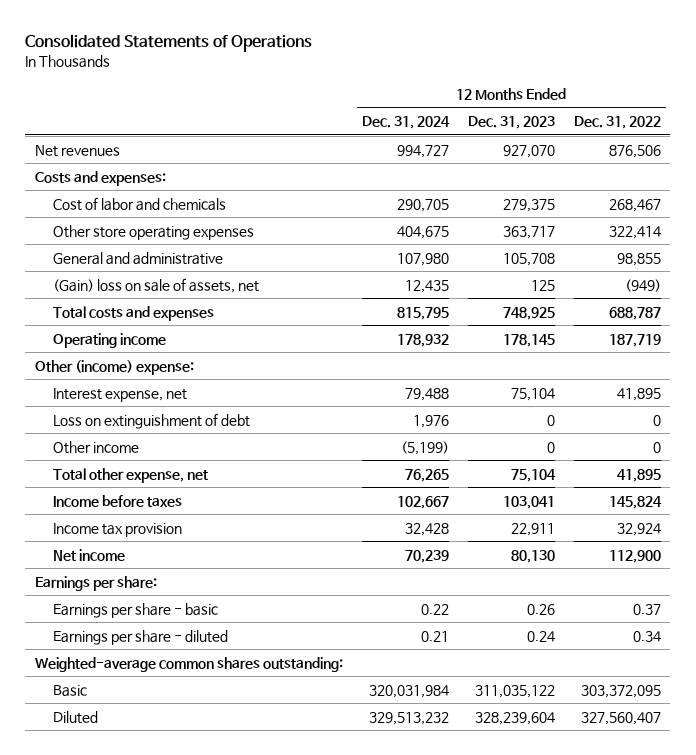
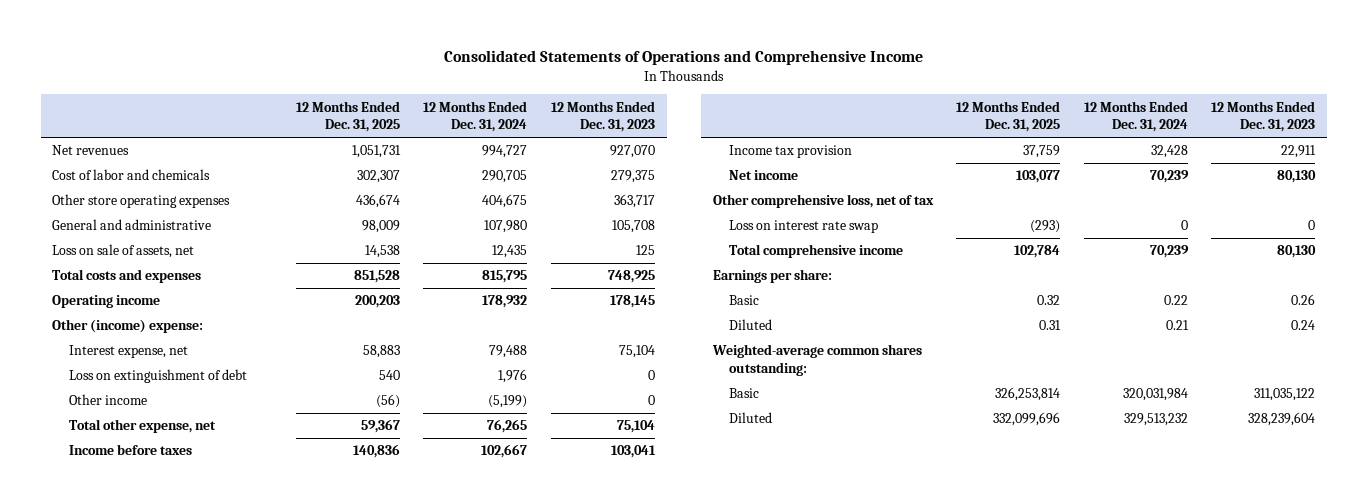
- Consolidated Statements of Operations
+ Consolidated Statements of Operations and Comprehensive Income
- | 12 Months Ended Dec. 31, 2024 | 12 Months Ended Dec. 31, 2023 | 12 Months Ended Dec. 31, 2022
+ | 12 Months Ended Dec. 31, 2025 | 12 Months Ended Dec. 31, 2024 | 12 Months Ended Dec. 31, 2023
- Costs and expenses:
- (Gain) loss on sale of assets, net | 12,435 | 125 | (949)
+ Loss on sale of assets, net | 14,538 | 12,435 | 125
+ Other comprehensive loss, net of tax
+ Loss on interest rate swap | (293) | 0 | 0
+ Total comprehensive income | 102,784 | 70,239 | 80,130
- Earnings per share - basic | 0.22 | 0.26 | 0.37
- Earnings per share - diluted | 0.21 | 0.24 | 0.34
+ Basic | 0.32 | 0.22 | 0.26
+ Diluted | 0.31 | 0.21 | 0.24

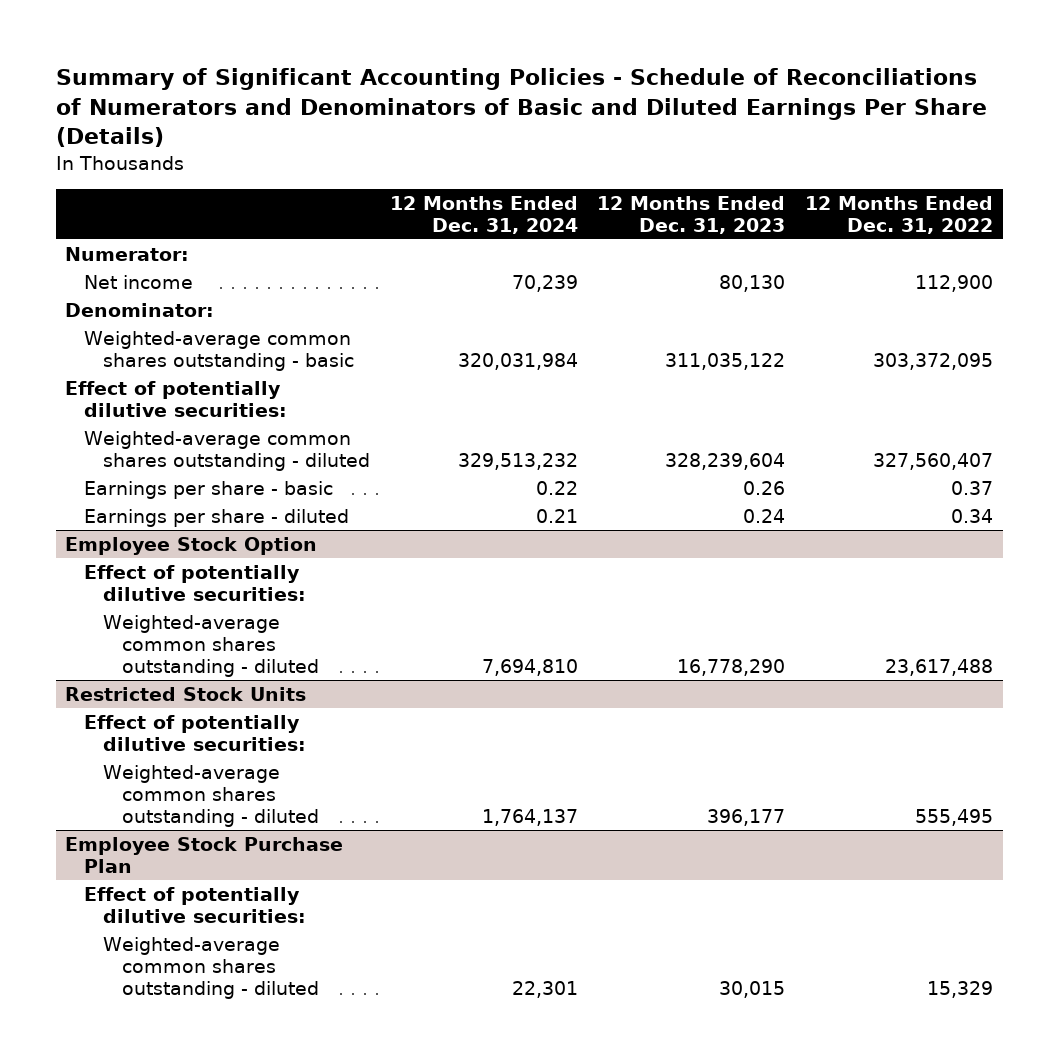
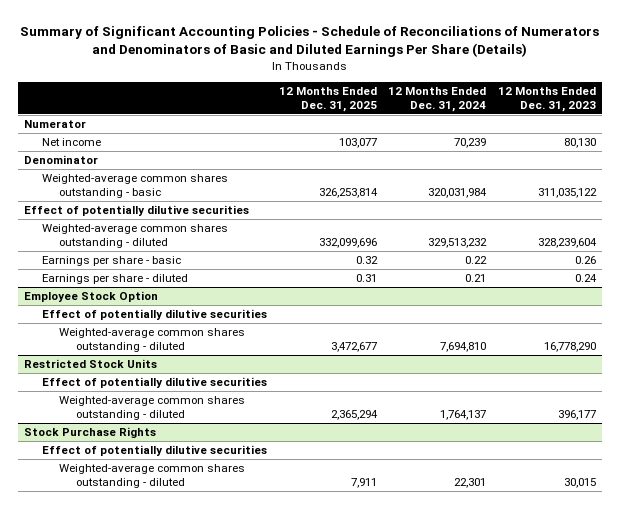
- | 12 Months Ended Dec. 31, 2024 | 12 Months Ended Dec. 31, 2023 | 12 Months Ended Dec. 31, 2022
+ | 12 Months Ended Dec. 31, 2025 | 12 Months Ended Dec. 31, 2024 | 12 Months Ended Dec. 31, 2023
- Numerator:
+ Numerator
- Denominator:
+ Denominator
- Effect of potentially dilutive securities:
+ Effect of potentially dilutive securities
@ Employee Stock Option
- Effect of potentially dilutive securities:
+ Effect of potentially dilutive securities
@ Restricted Stock Units
- Effect of potentially dilutive securities:
+ Effect of potentially dilutive securities
- Employee Stock Purchase Plan
- Effect of potentially dilutive securities:
+ Stock Purchase Rights
+ Effect of potentially dilutive securities

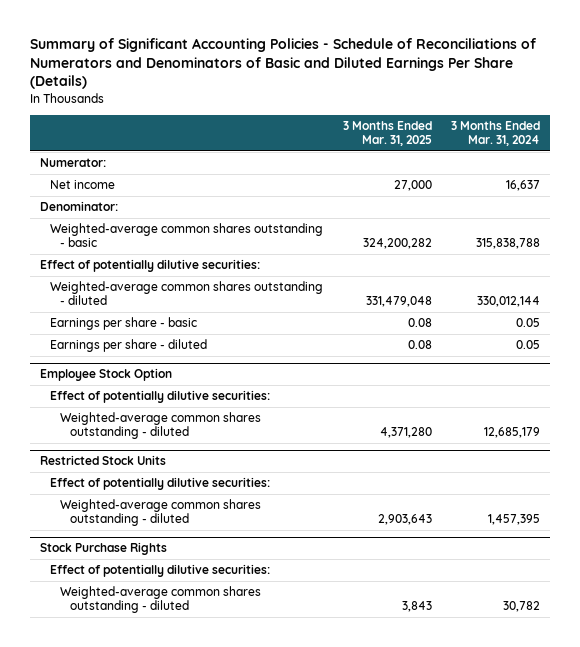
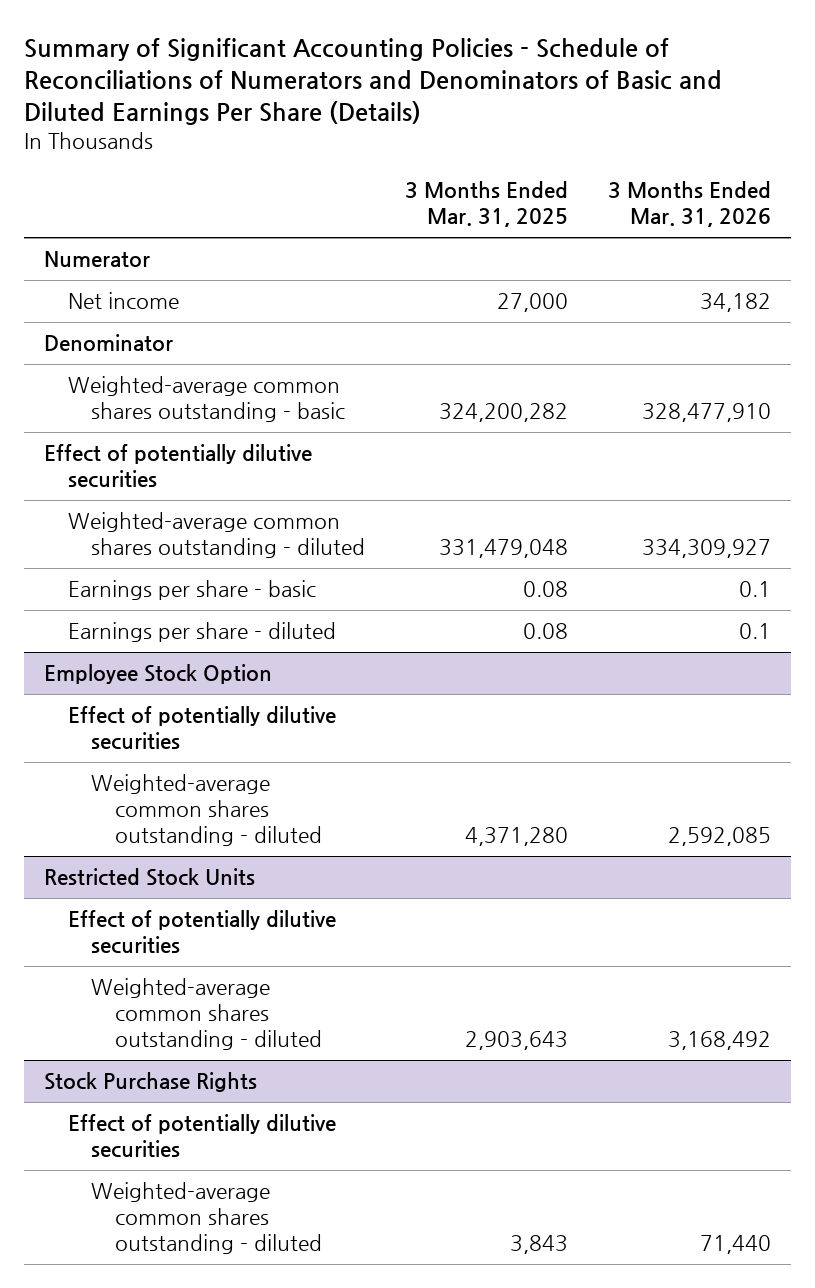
- | 3 Months Ended Mar. 31, 2025 | 3 Months Ended Mar. 31, 2024
+ | 3 Months Ended Mar. 31, 2025 | 3 Months Ended Mar. 31, 2026
- Numerator:
+ Numerator
- Denominator:
+ Denominator
- Effect of potentially dilutive securities:
+ Effect of potentially dilutive securities
@ Employee Stock Option
- Effect of potentially dilutive securities:
+ Effect of potentially dilutive securities
@ Restricted Stock Units
- Effect of potentially dilutive securities:
+ Effect of potentially dilutive securities
@ Stock Purchase Rights
- Effect of potentially dilutive securities:
+ Effect of potentially dilutive securities

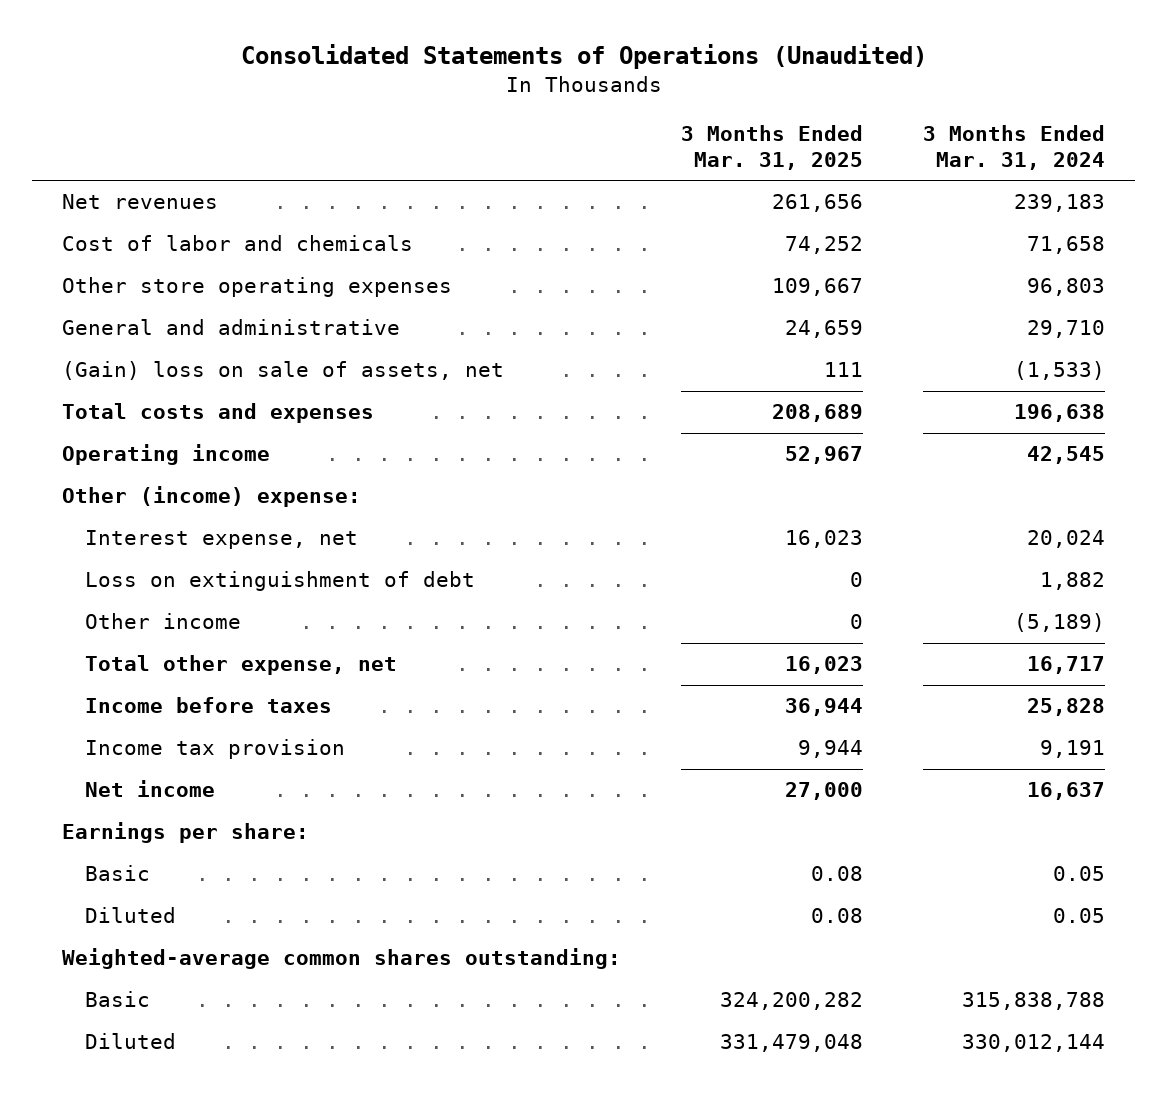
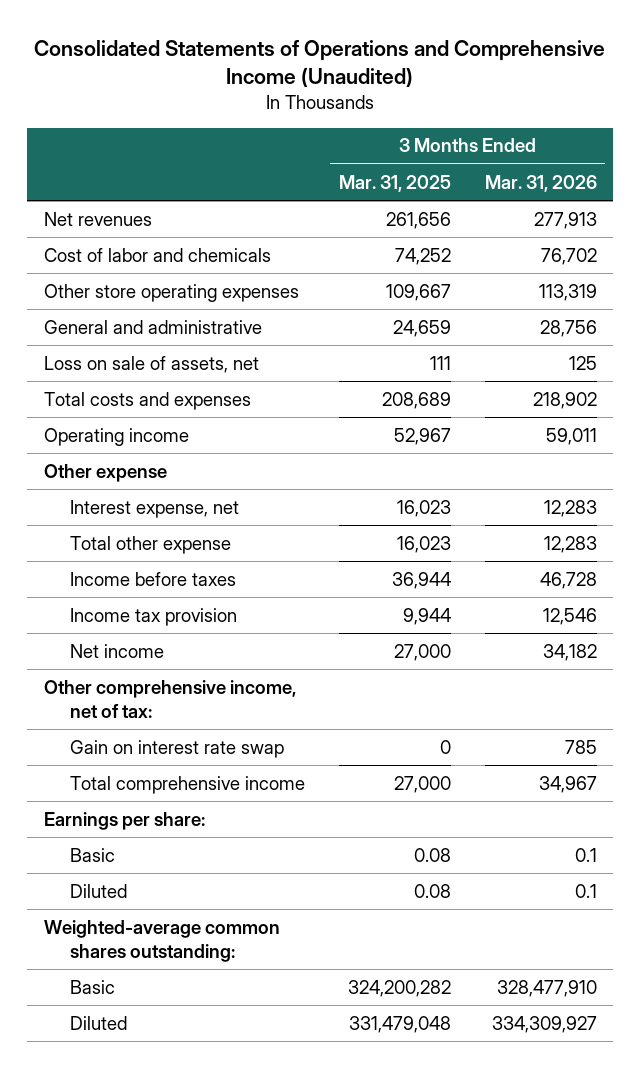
- Consolidated Statements of Operations (Unaudited)
+ Consolidated Statements of Operations and Comprehensive Income (Unaudited)
- | 3 Months Ended Mar. 31, 2025 | 3 Months Ended Mar. 31, 2024
+ | 3 Months Ended Mar. 31, 2025 | 3 Months Ended Mar. 31, 2026
- (Gain) loss on sale of assets, net | 111 | (1,533)
+ Loss on sale of assets, net | 111 | 125
- Other (income) expense:
+ Other expense
- Loss on extinguishment of debt | 0 | 1,882
- Other income | 0 | (5,189)
- Total other expense, net | 16,023 | 16,717
+ Total other expense | 16,023 | 12,283
+ Other comprehensive income, net of tax:
+ Gain on interest rate swap | 0 | 785
+ Total comprehensive income | 27,000 | 34,967

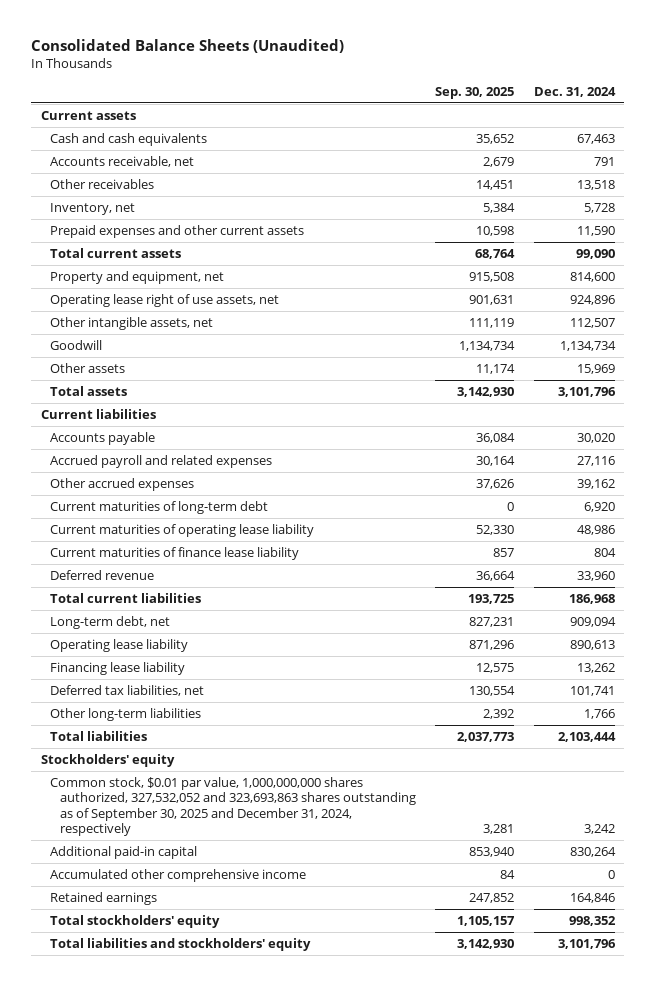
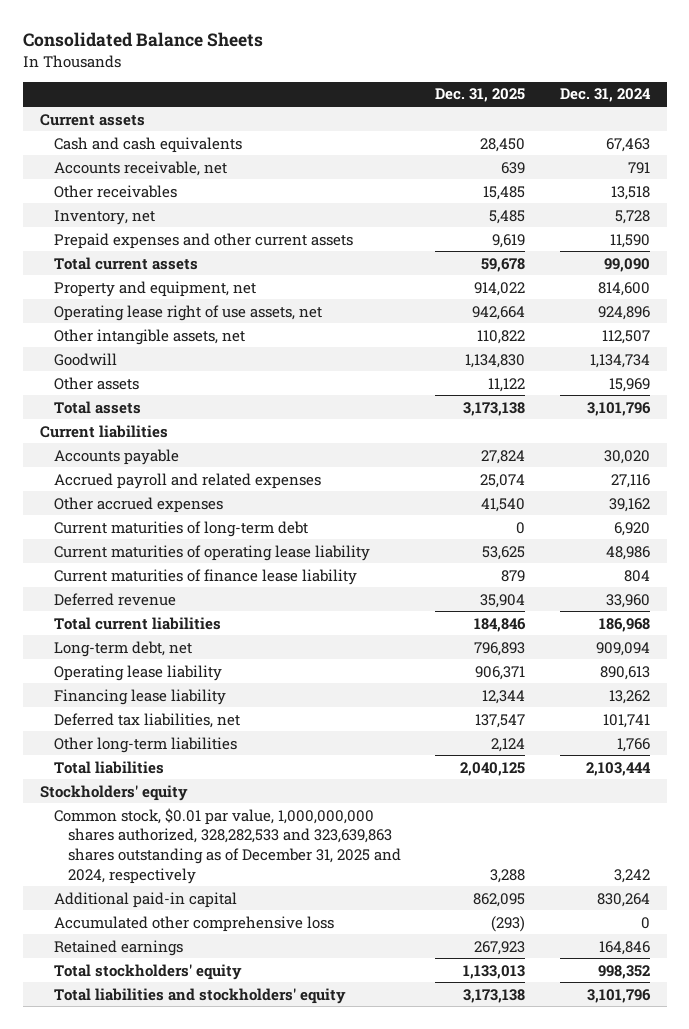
- Consolidated Balance Sheets (Unaudited)
+ Consolidated Balance Sheets
- | Sep. 30, 2025 | Dec. 31, 2024
+ | Dec. 31, 2025 | Dec. 31, 2024
- Common stock, $0.01 par value, 1,000,000,000 shares authorized, 327,532,052 and 323,693,863 shares outstanding as of September 30, 2025 and December 31, 2024, respectively | 3,281 | 3,242
+ Common stock, $0.01 par value, 1,000,000,000 shares authorized, 328,282,533 and 323,639,863 shares outstanding as of December 31, 2025 and 2024, respectively | 3,288 | 3,242
- Accumulated other comprehensive income | 84 | 0
+ Accumulated other comprehensive loss | (293) | 0

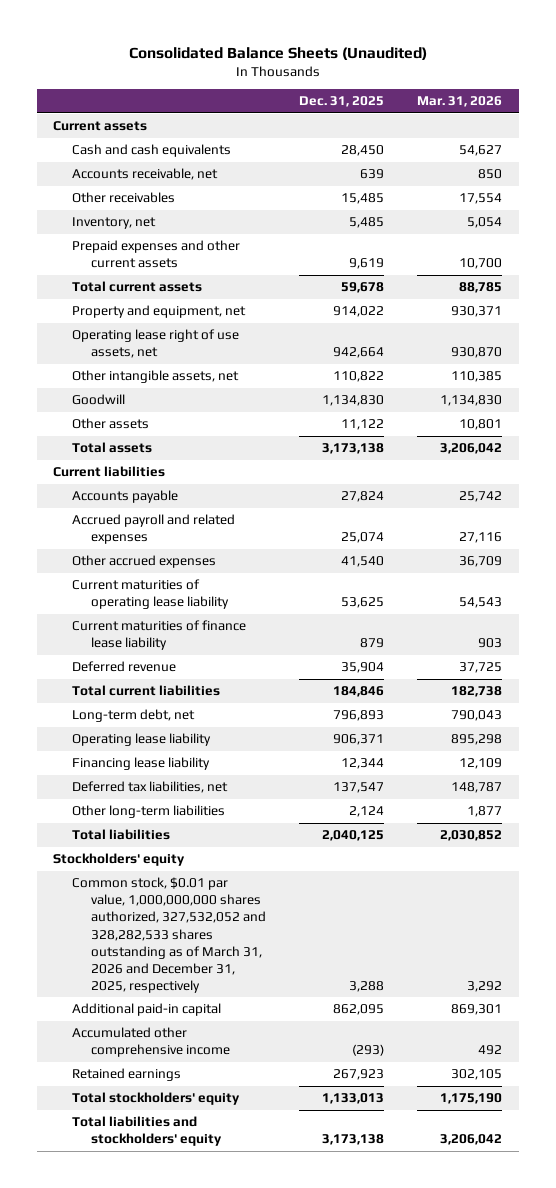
- Consolidated Balance Sheets
+ Consolidated Balance Sheets (Unaudited)
- | Dec. 31, 2025 | Dec. 31, 2024
+ | Dec. 31, 2025 | Mar. 31, 2026
- Current maturities of long-term debt | 0 | 6,920
- Common stock, $0.01 par value, 1,000,000,000 shares authorized, 328,282,533 and 323,639,863 shares outstanding as of December 31, 2025 and 2024, respectively | 3,288 | 3,242
+ Common stock, $0.01 par value, 1,000,000,000 shares authorized, 327,532,052 and 328,282,533 shares outstanding as of March 31, 2026 and December 31, 2025, respectively | 3,288 | 3,292
- Accumulated other comprehensive loss | (293) | 0
+ Accumulated other comprehensive income | (293) | 492

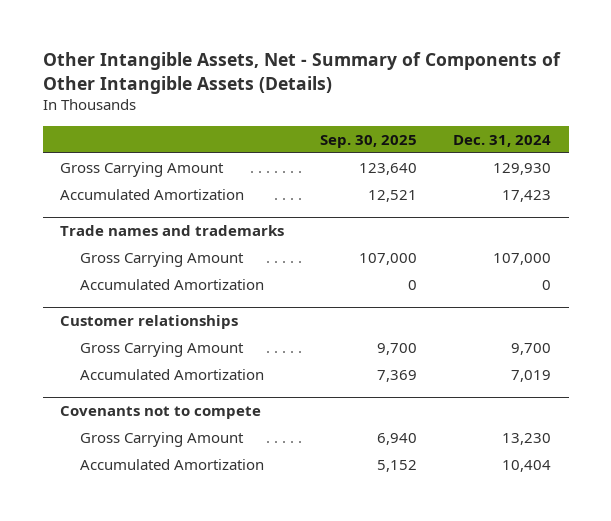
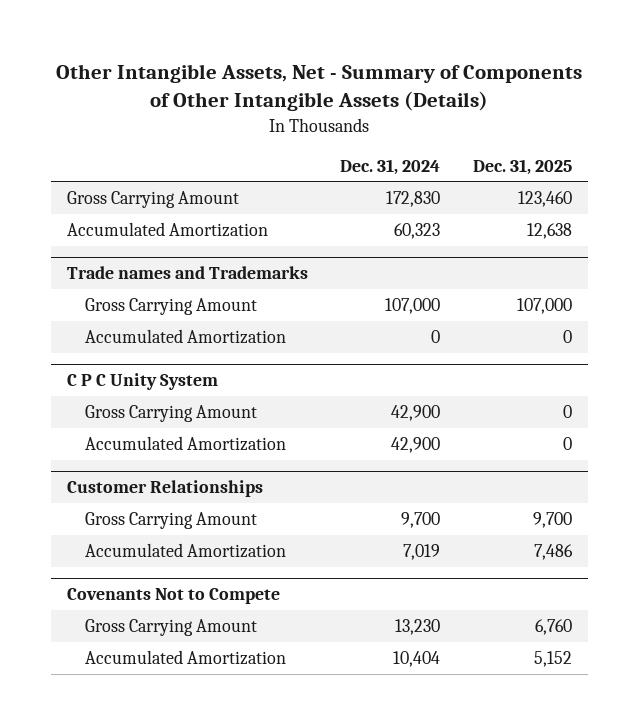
- | Sep. 30, 2025 | Dec. 31, 2024
+ | Dec. 31, 2024 | Dec. 31, 2025
- Gross Carrying Amount | 123,640 | 129,930
- Accumulated Amortization | 12,521 | 17,423
- Trade names and trademarks
+ Gross Carrying Amount | 172,830 | 123,460
+ Accumulated Amortization | 60,323 | 12,638
+ Trade names and Trademarks
- Customer relationships
+ C P C Unity System
+ Gross Carrying Amount | 42,900 | 0
+ Accumulated Amortization | 42,900 | 0
+ Customer Relationships
- Covenants not to compete
+ Covenants Not to Compete

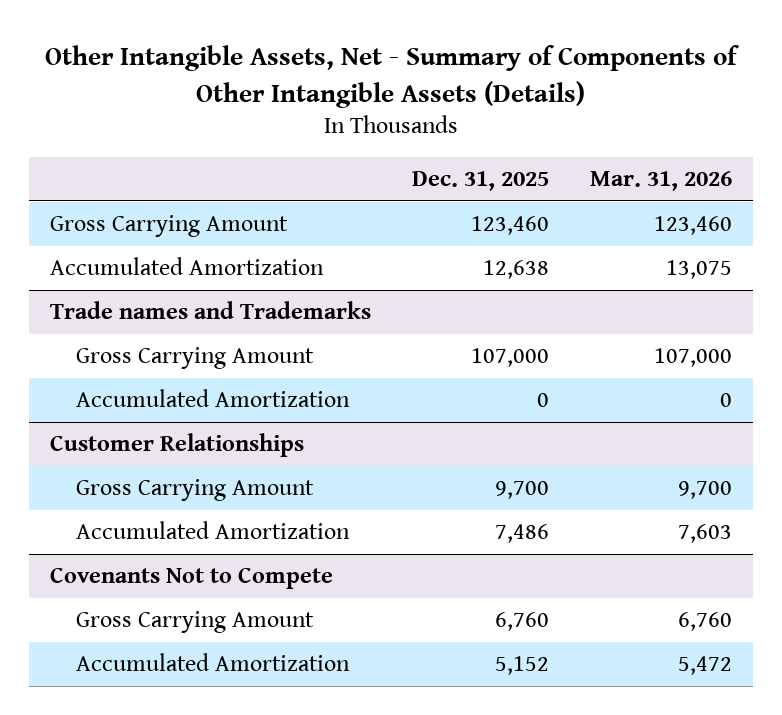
- | Dec. 31, 2024 | Dec. 31, 2025
+ | Dec. 31, 2025 | Mar. 31, 2026
- C P C Unity System
- Gross Carrying Amount | 42,900 | 0
- Accumulated Amortization | 42,900 | 0

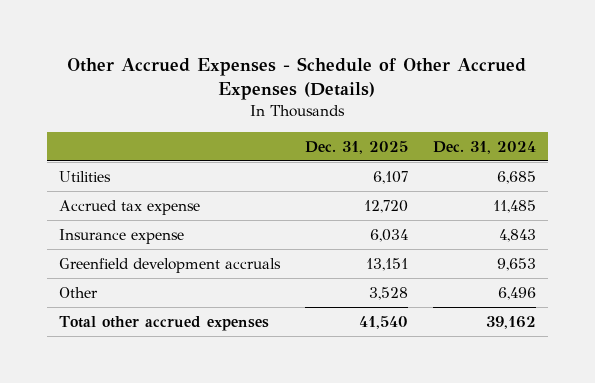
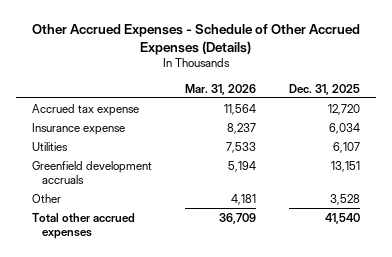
- | Dec. 31, 2025 | Dec. 31, 2024
+ | Mar. 31, 2026 | Dec. 31, 2025
moved down: Utilities | 7,533 | 6,107

